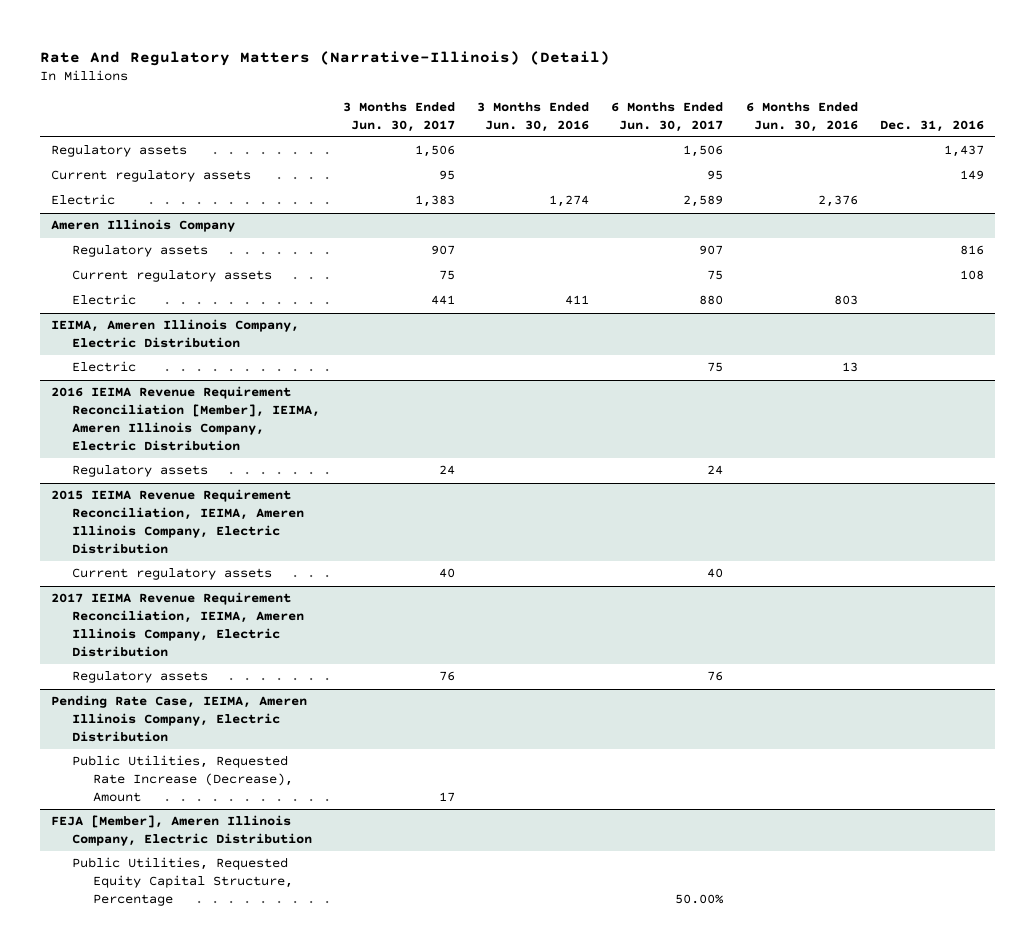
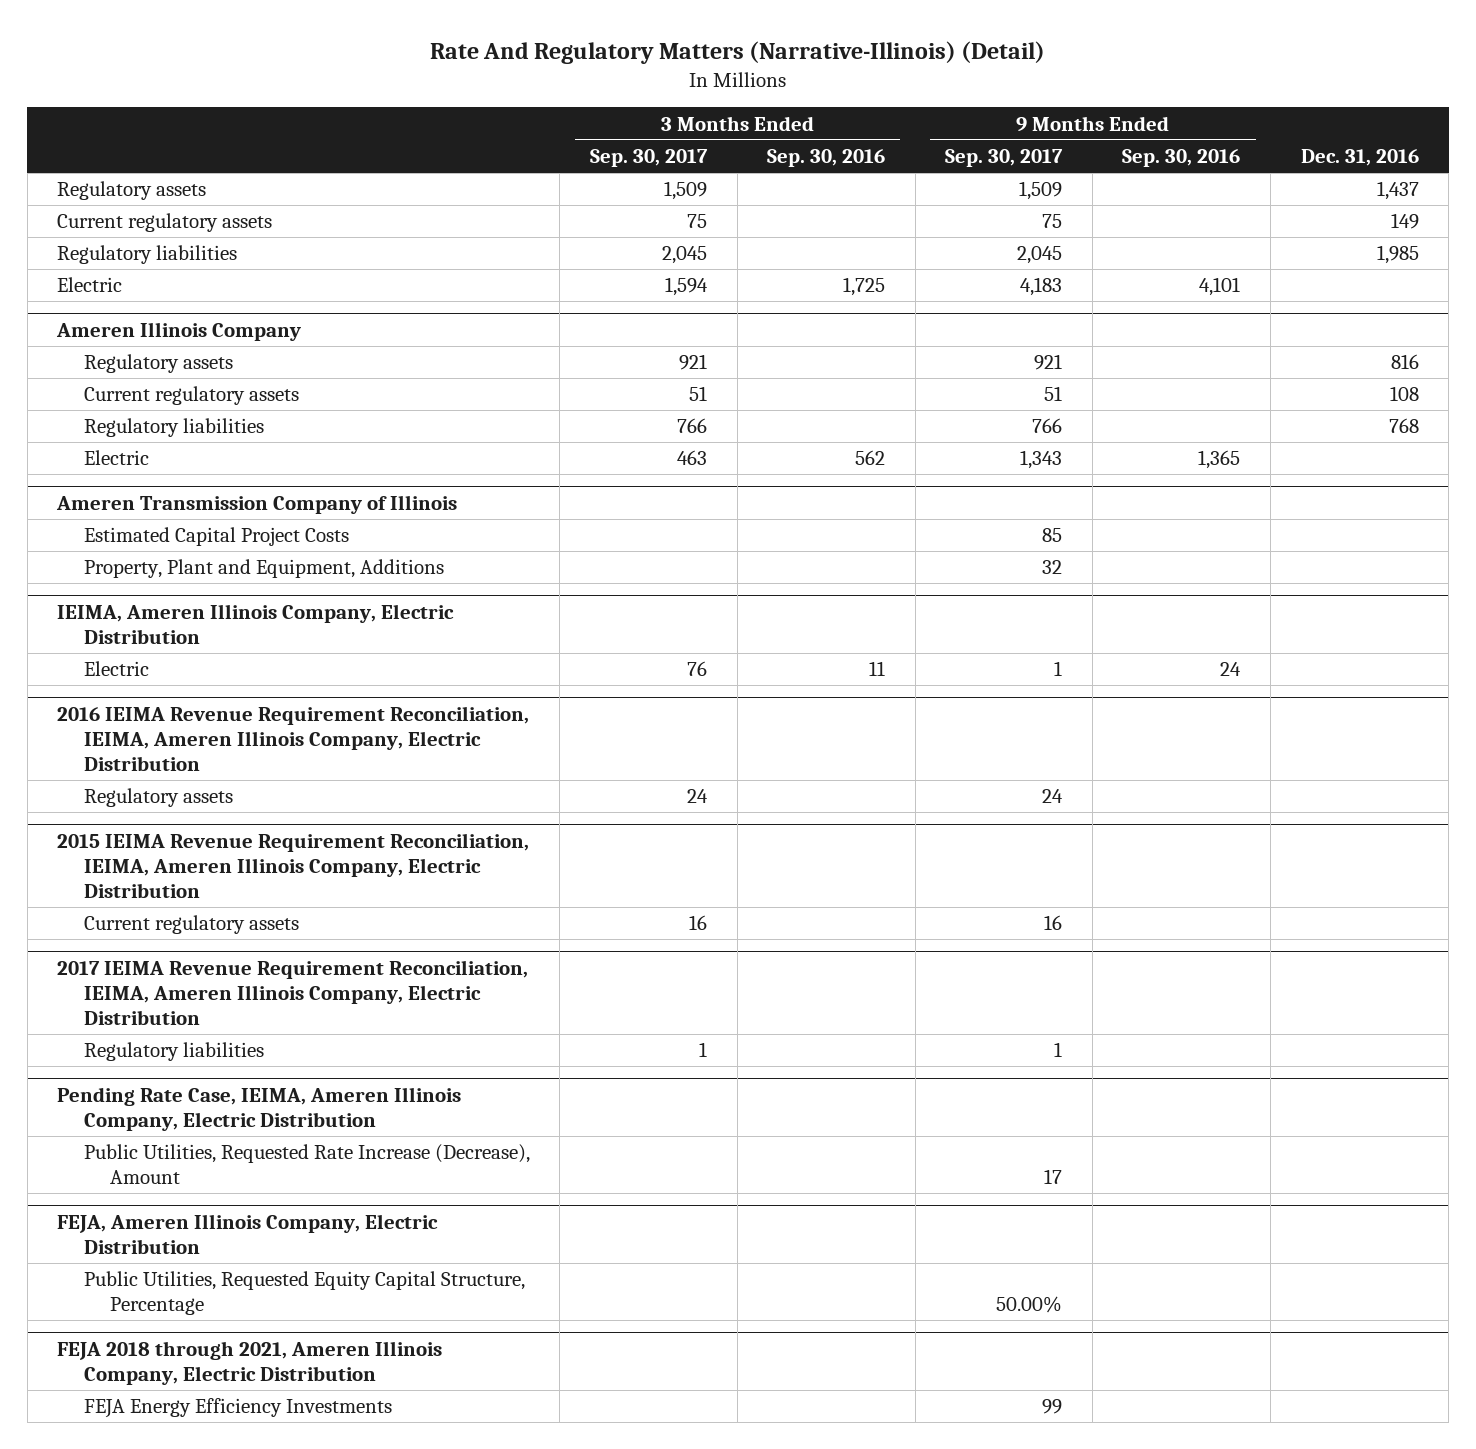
- | 3 Months Ended Jun. 30, 2017 | 3 Months Ended Jun. 30, 2016 | 6 Months Ended Jun. 30, 2017 | 6 Months Ended Jun. 30, 2016 | Dec. 31, 2016
+ | 3 Months Ended Sep. 30, 2017 | 3 Months Ended Sep. 30, 2016 | 9 Months Ended Sep. 30, 2017 | 9 Months Ended Sep. 30, 2016 | Dec. 31, 2016
+ Regulatory liabilities | 2,045 | | 2,045 | | 1,985
@ Ameren Illinois Company
+ Regulatory liabilities | 766 | | 766 | | 768
+ Ameren Transmission Company of Illinois
+ Estimated Capital Project Costs | | | 85 | |
+ Property, Plant and Equipment, Additions | | | 32 | |
- 2016 IEIMA Revenue Requirement Reconciliation [Member], IEIMA, Ameren Illinois Company, Electric Distribution
+ 2016 IEIMA Revenue Requirement Reconciliation, IEIMA, Ameren Illinois Company, Electric Distribution
@ 2017 IEIMA Revenue Requirement Reconciliation, IEIMA, Ameren Illinois Company, Electric Distribution
- Regulatory assets | 76 | | 76 | |
+ Regulatory liabilities | 1 | | 1 | |
- FEJA [Member], Ameren Illinois Company, Electric Distribution
+ FEJA, Ameren Illinois Company, Electric Distribution
+ FEJA 2018 through 2021, Ameren Illinois Company, Electric Distribution
+ FEJA Energy Efficiency Investments | | | 99 | |

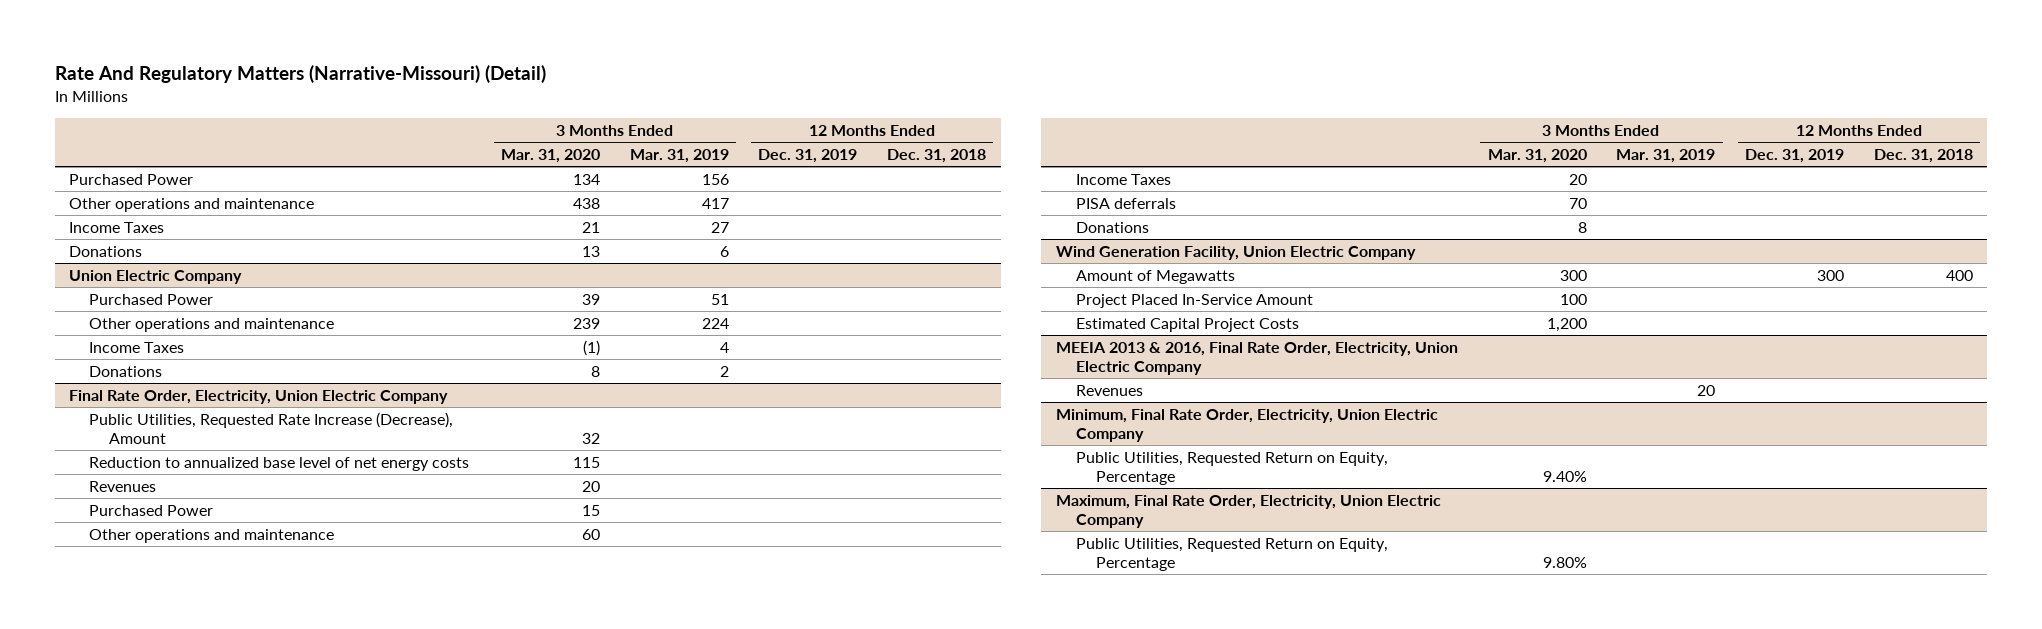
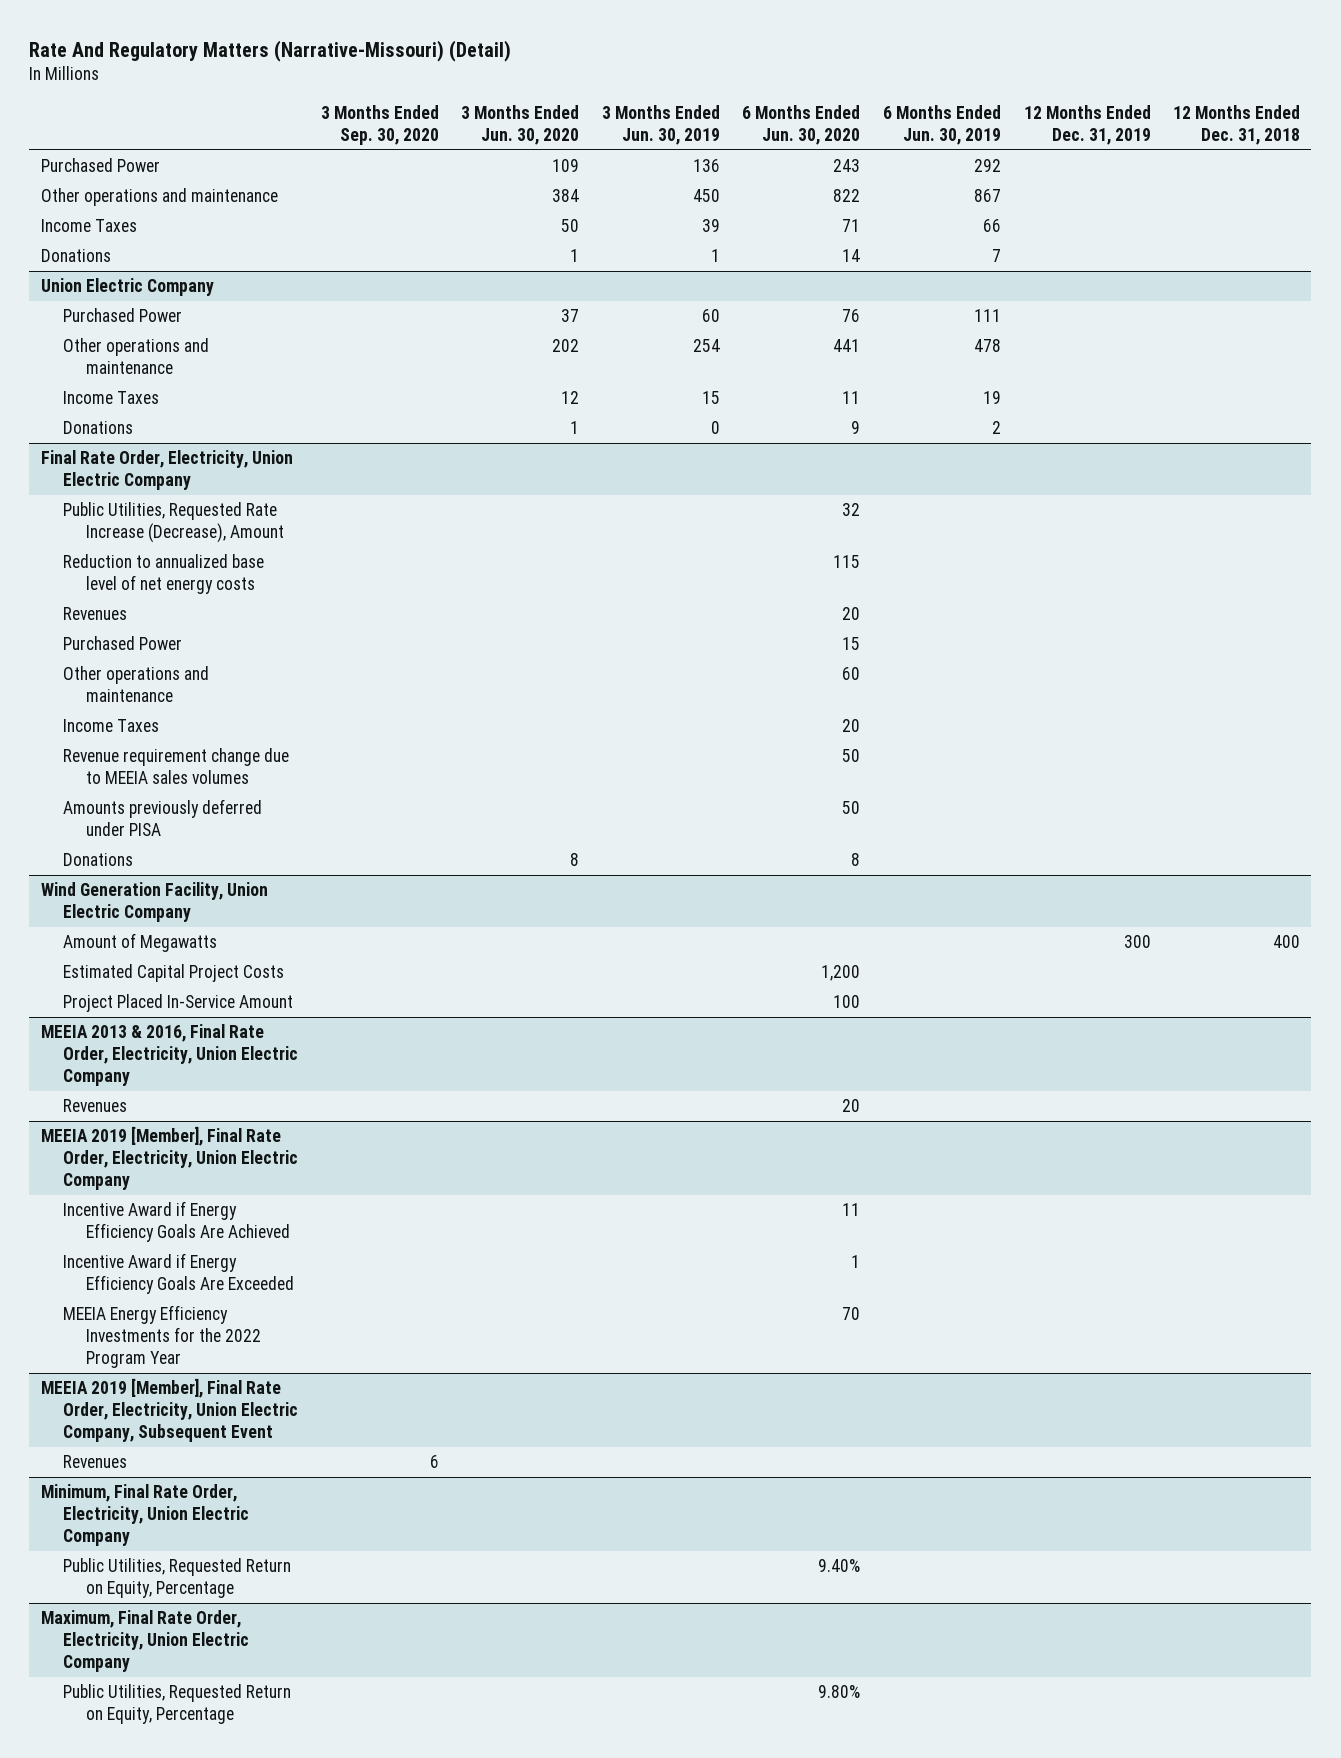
- | 3 Months Ended Mar. 31, 2020 | 3 Months Ended Mar. 31, 2019 | 12 Months Ended Dec. 31, 2019 | 12 Months Ended Dec. 31, 2018
+ | 3 Months Ended Sep. 30, 2020 | 3 Months Ended Jun. 30, 2020 | 3 Months Ended Jun. 30, 2019 | 6 Months Ended Jun. 30, 2020 | 6 Months Ended Jun. 30, 2019 | 12 Months Ended Dec. 31, 2019 | 12 Months Ended Dec. 31, 2018
@ Final Rate Order, Electricity, Union Electric Company
- PISA deferrals | 70 | | |
+ Revenue requirement change due to MEEIA sales volumes | | | | 50 | | |
+ Amounts previously deferred under PISA | | | | 50 | | |
@ Wind Generation Facility, Union Electric Company
moved down: Project Placed In-Service Amount | | | | 100 | | |
+ MEEIA 2019 [Member], Final Rate Order, Electricity, Union Electric Company
+ Incentive Award if Energy Efficiency Goals Are Achieved | | | | 11 | | |
+ Incentive Award if Energy Efficiency Goals Are Exceeded | | | | 1 | | |
+ MEEIA Energy Efficiency Investments for the 2022 Program Year | | | | 70 | | |
+ MEEIA 2019 [Member], Final Rate Order, Electricity, Union Electric Company, Subsequent Event
+ Revenues | 6 | | | | | |

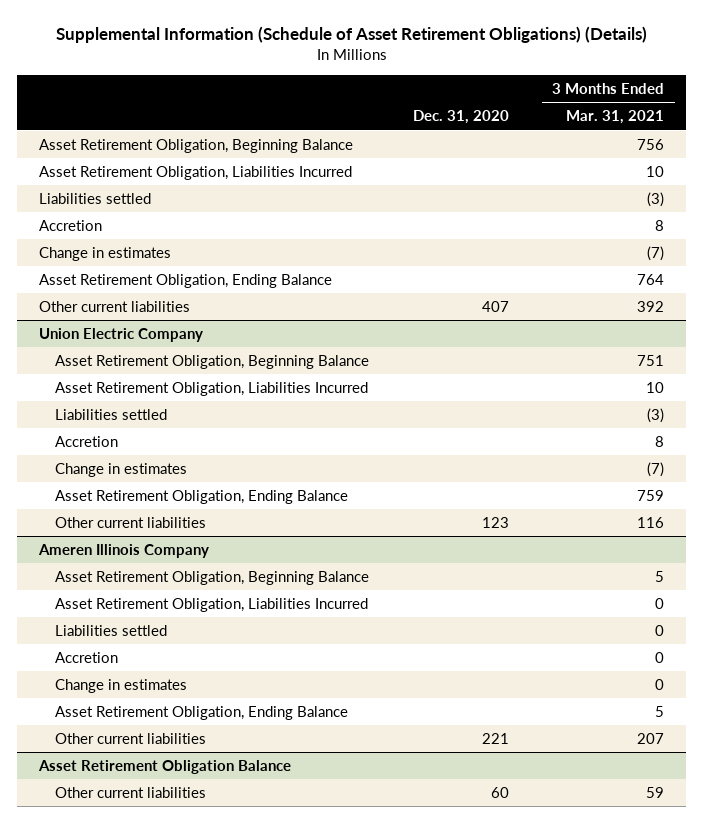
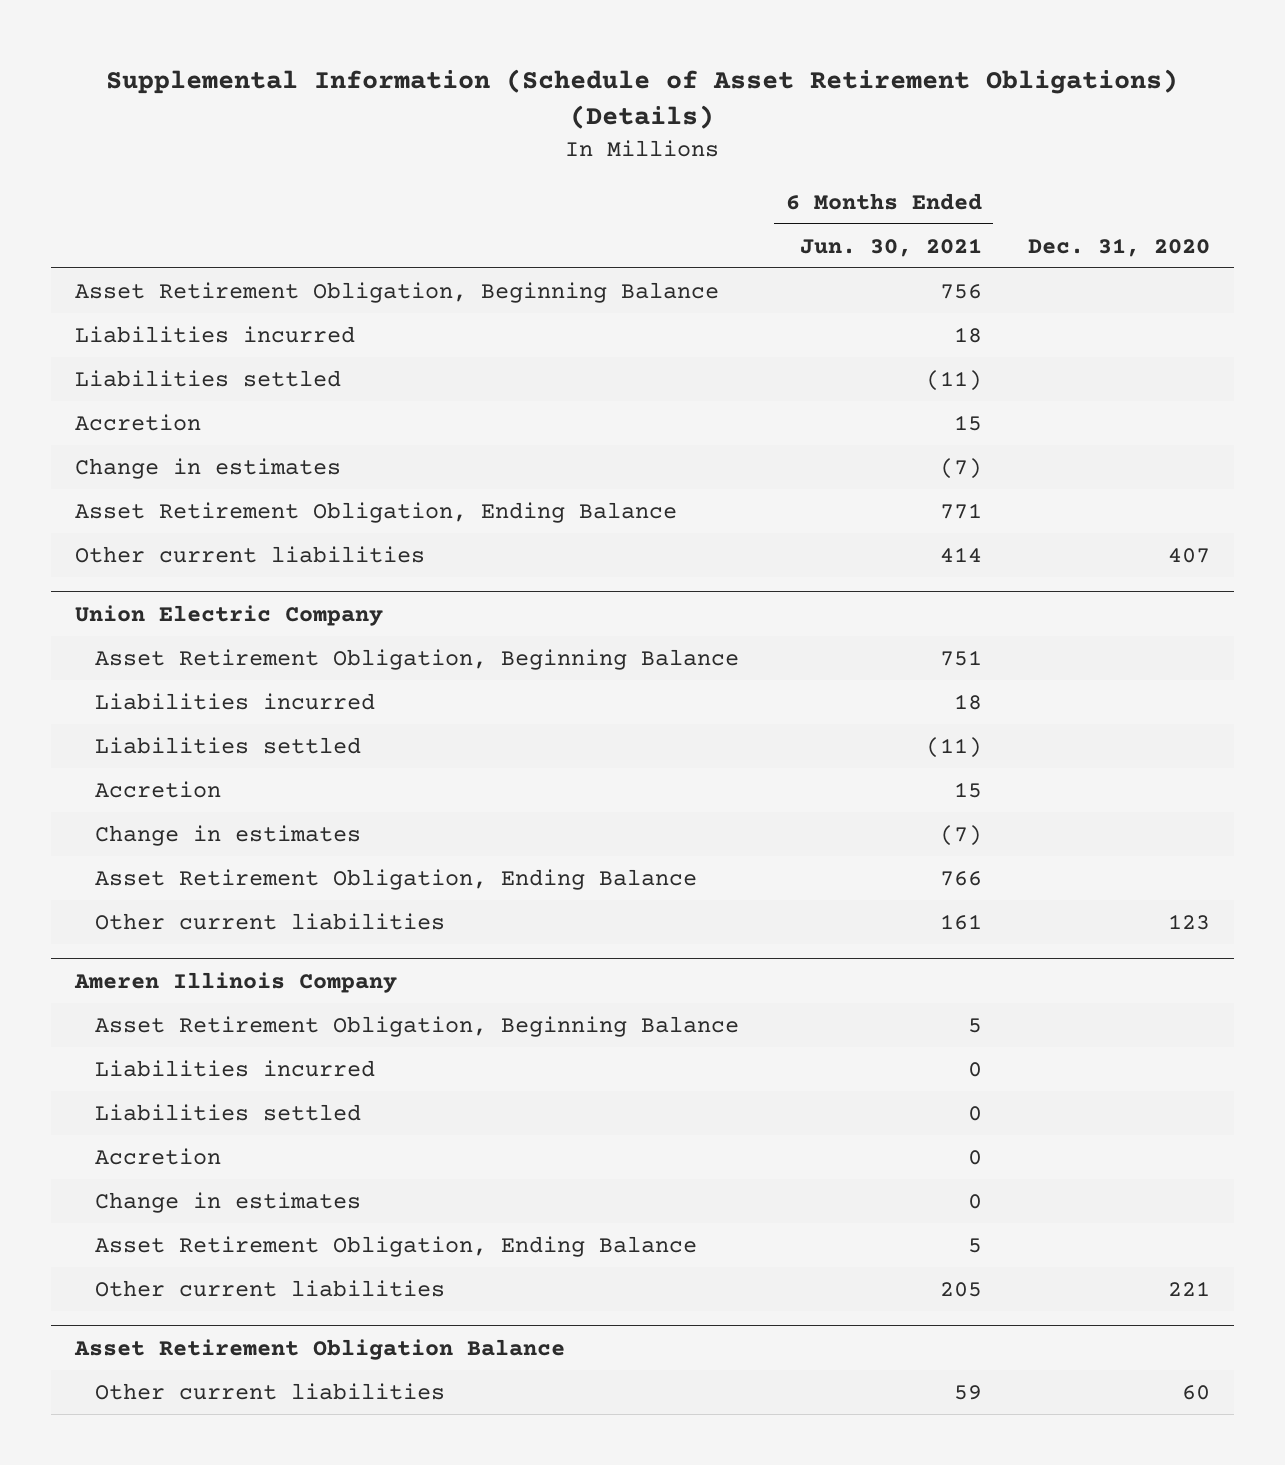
- | Dec. 31, 2020 | 3 Months Ended Mar. 31, 2021
+ | 6 Months Ended Jun. 30, 2021 | Dec. 31, 2020
- Asset Retirement Obligation, Liabilities Incurred | | 10
+ Liabilities incurred | 18 |
@ Union Electric Company
- Asset Retirement Obligation, Liabilities Incurred | | 10
+ Liabilities incurred | 18 |
@ Ameren Illinois Company
- Asset Retirement Obligation, Liabilities Incurred | | 0
+ Liabilities incurred | 0 |

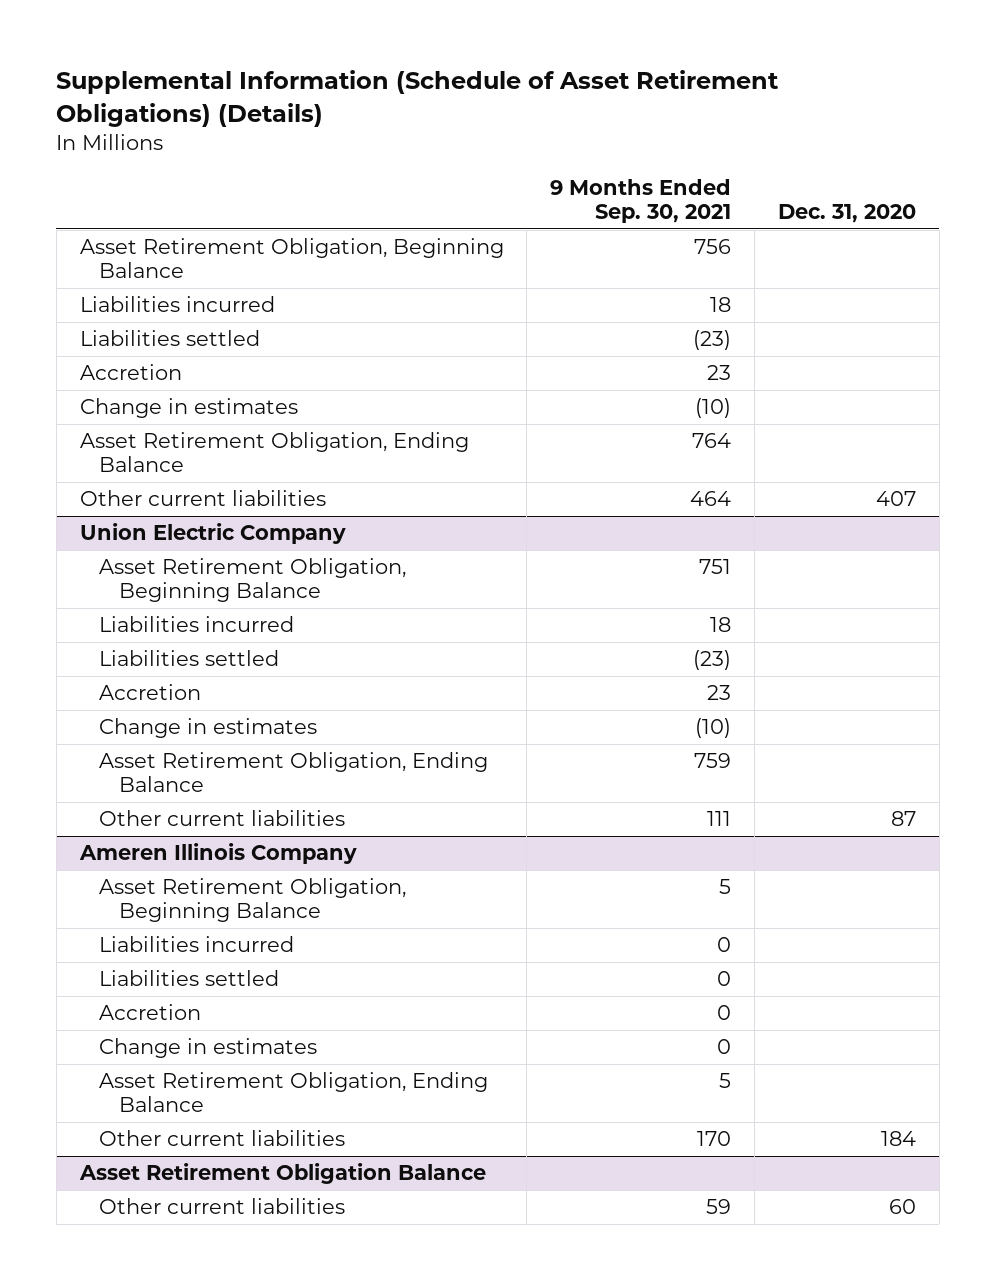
- | 6 Months Ended Jun. 30, 2021 | Dec. 31, 2020
+ | 9 Months Ended Sep. 30, 2021 | Dec. 31, 2020
@ Union Electric Company
- Other current liabilities | 161 | 123
+ Other current liabilities | 111 | 87
@ Ameren Illinois Company
- Other current liabilities | 205 | 221
+ Other current liabilities | 170 | 184

